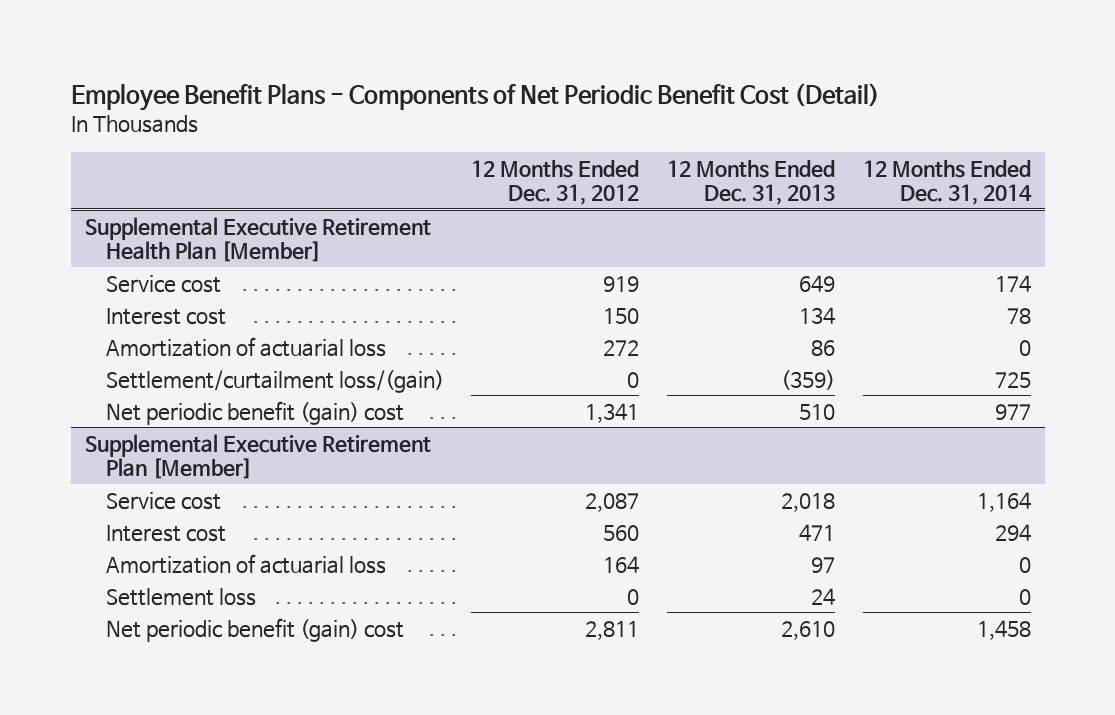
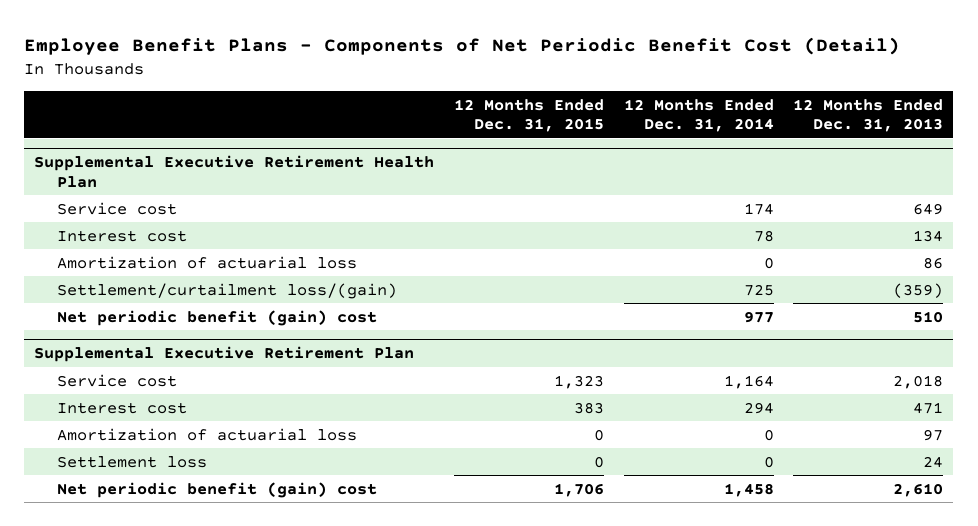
- | 12 Months Ended Dec. 31, 2012 | 12 Months Ended Dec. 31, 2013 | 12 Months Ended Dec. 31, 2014
+ | 12 Months Ended Dec. 31, 2015 | 12 Months Ended Dec. 31, 2014 | 12 Months Ended Dec. 31, 2013
- Supplemental Executive Retirement Health Plan [Member]
+ Supplemental Executive Retirement Health Plan
- Supplemental Executive Retirement Plan [Member]
+ Supplemental Executive Retirement Plan

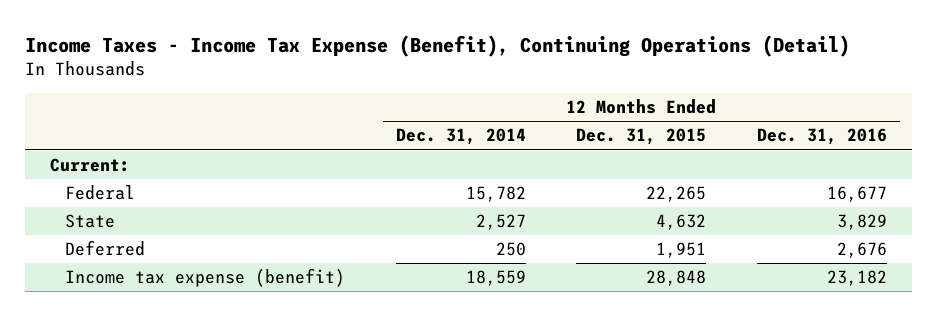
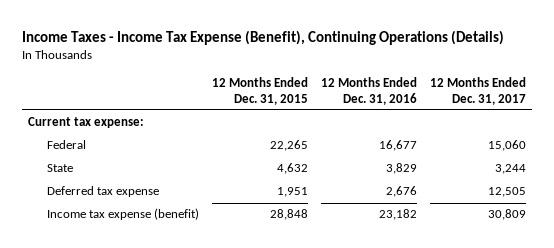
- Income Taxes - Income Tax Expense (Benefit), Continuing Operations (Detail)
+ Income Taxes - Income Tax Expense (Benefit), Continuing Operations (Details)
- | 12 Months Ended Dec. 31, 2014 | 12 Months Ended Dec. 31, 2015 | 12 Months Ended Dec. 31, 2016
+ | 12 Months Ended Dec. 31, 2015 | 12 Months Ended Dec. 31, 2016 | 12 Months Ended Dec. 31, 2017
- Current:
+ Current tax expense:
- Deferred | 250 | 1,951 | 2,676
+ Deferred tax expense | 1,951 | 2,676 | 12,505

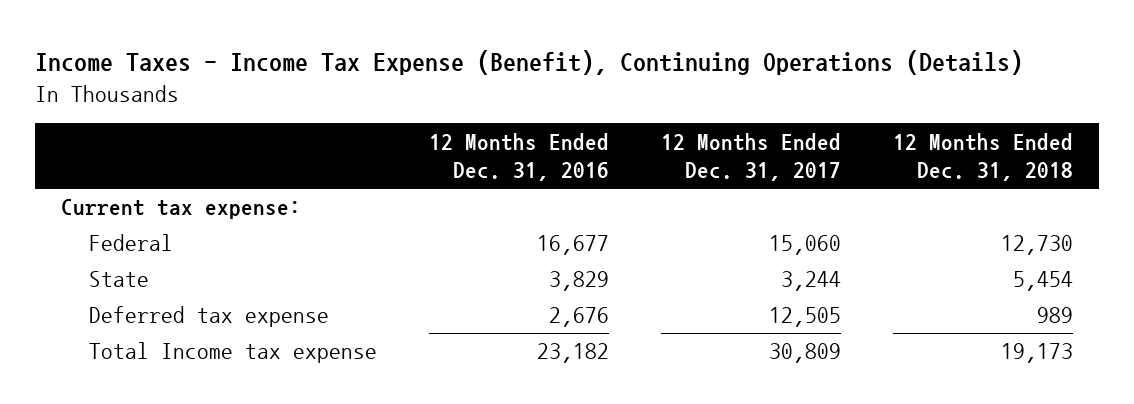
- | 12 Months Ended Dec. 31, 2015 | 12 Months Ended Dec. 31, 2016 | 12 Months Ended Dec. 31, 2017
+ | 12 Months Ended Dec. 31, 2016 | 12 Months Ended Dec. 31, 2017 | 12 Months Ended Dec. 31, 2018
- Income tax expense (benefit) | 28,848 | 23,182 | 30,809
+ Total Income tax expense | 23,182 | 30,809 | 19,173

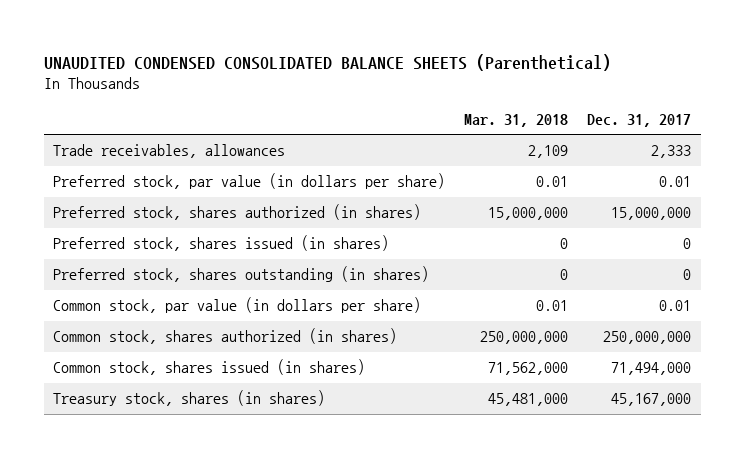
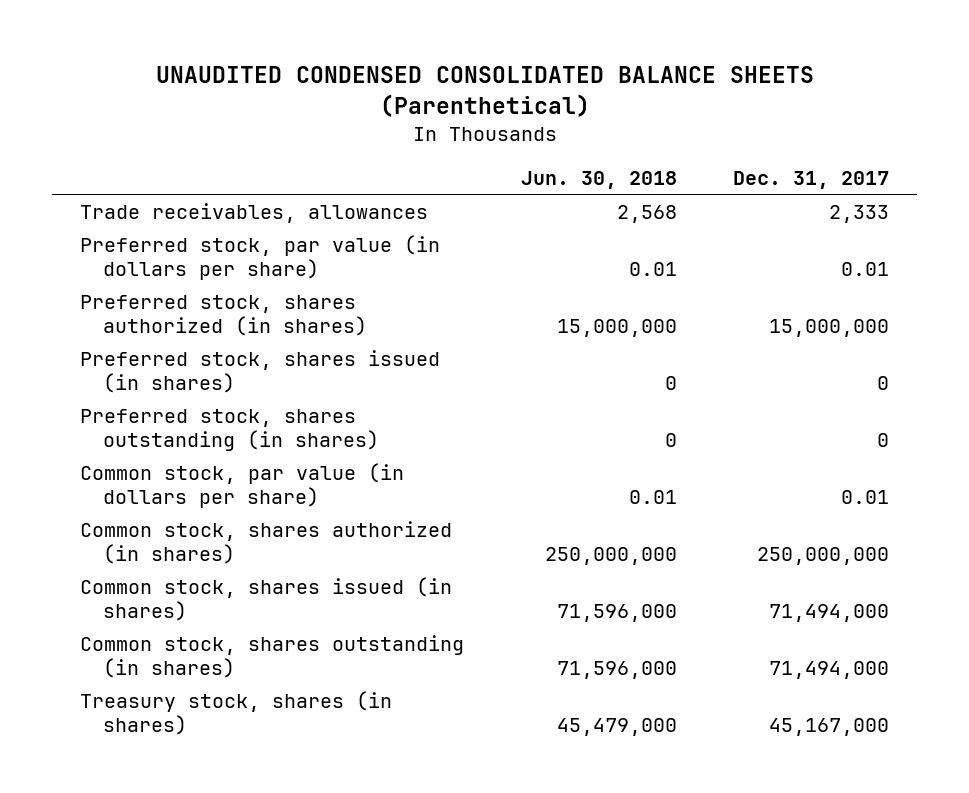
- | Mar. 31, 2018 | Dec. 31, 2017
+ | Jun. 30, 2018 | Dec. 31, 2017
+ Common stock, shares outstanding (in shares) | 71,596,000 | 71,494,000

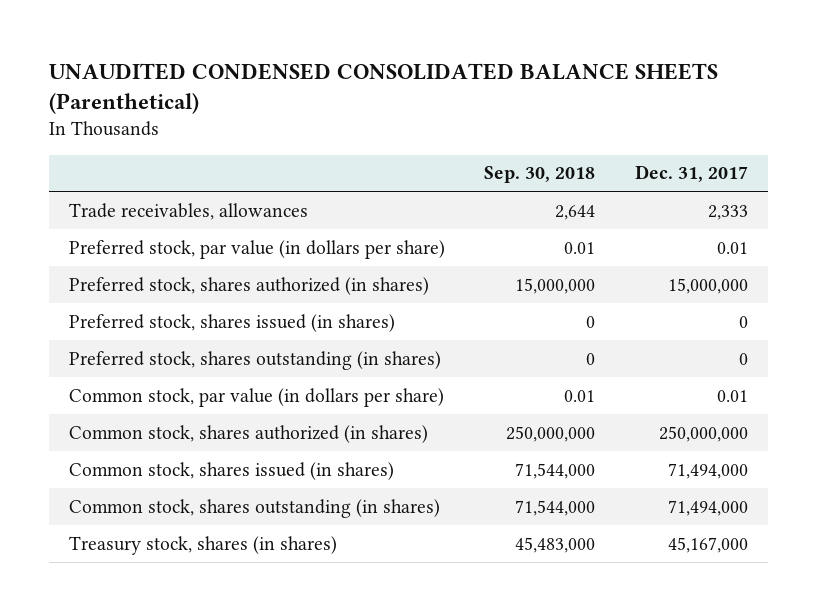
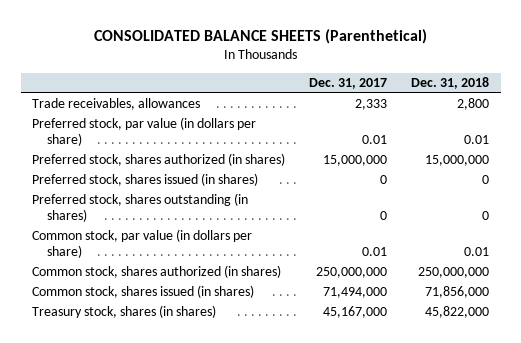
- UNAUDITED CONDENSED CONSOLIDATED BALANCE SHEETS (Parenthetical)
+ CONSOLIDATED BALANCE SHEETS (Parenthetical)
- | Sep. 30, 2018 | Dec. 31, 2017
+ | Dec. 31, 2017 | Dec. 31, 2018
- Common stock, shares outstanding (in shares) | 71,544,000 | 71,494,000

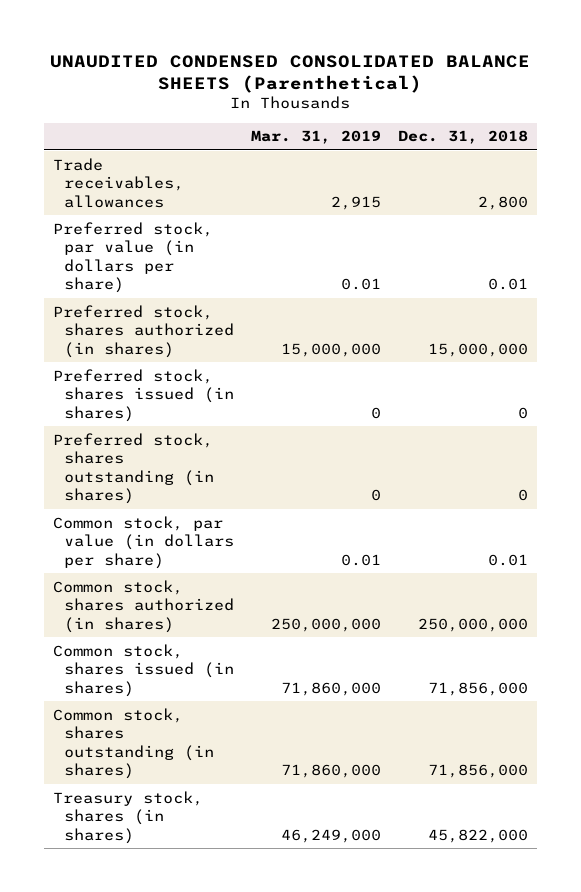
- CONSOLIDATED BALANCE SHEETS (Parenthetical)
+ UNAUDITED CONDENSED CONSOLIDATED BALANCE SHEETS (Parenthetical)
- | Dec. 31, 2017 | Dec. 31, 2018
+ | Mar. 31, 2019 | Dec. 31, 2018
+ Common stock, shares outstanding (in shares) | 71,860,000 | 71,856,000

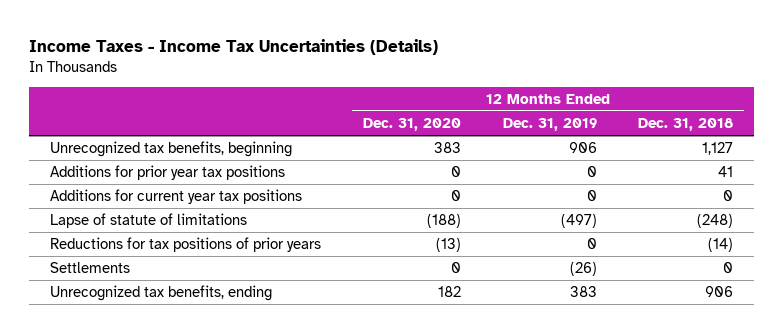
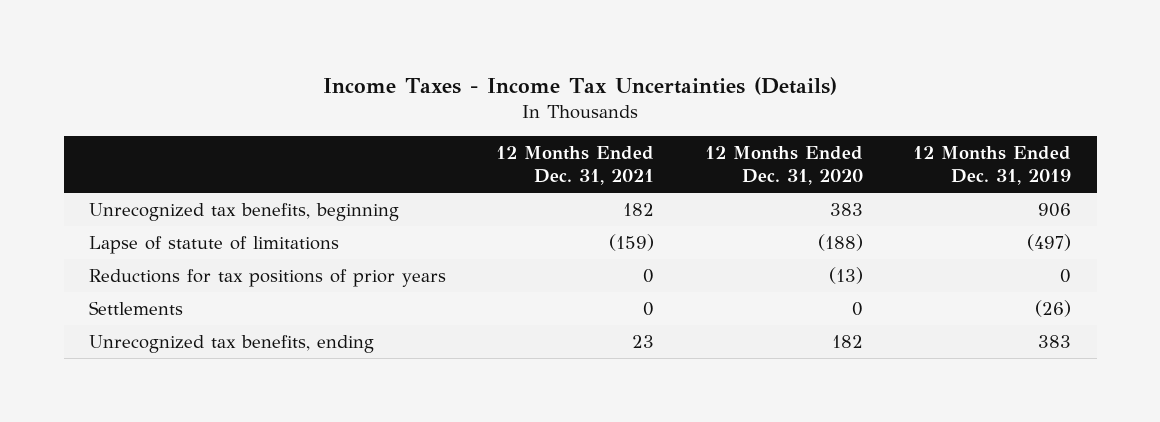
- | 12 Months Ended Dec. 31, 2020 | 12 Months Ended Dec. 31, 2019 | 12 Months Ended Dec. 31, 2018
+ | 12 Months Ended Dec. 31, 2021 | 12 Months Ended Dec. 31, 2020 | 12 Months Ended Dec. 31, 2019
- Additions for prior year tax positions | 0 | 0 | 41
- Additions for current year tax positions | 0 | 0 | 0

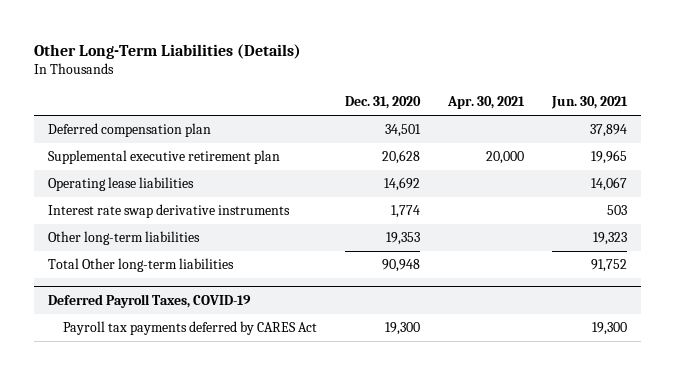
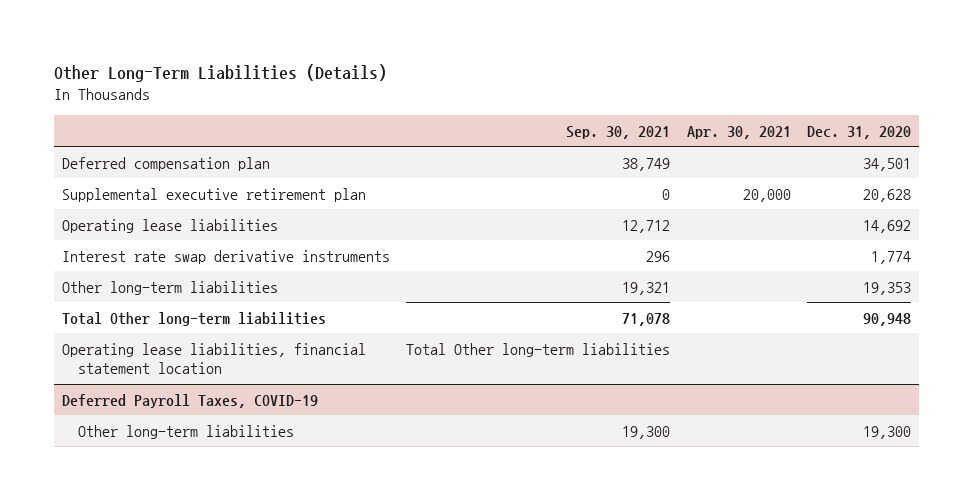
- | Dec. 31, 2020 | Apr. 30, 2021 | Jun. 30, 2021
+ | Sep. 30, 2021 | Apr. 30, 2021 | Dec. 31, 2020
+ Operating lease liabilities, financial statement location | Total Other long-term liabilities | |
@ Deferred Payroll Taxes, COVID-19
- Payroll tax payments deferred by CARES Act | 19,300 | | 19,300
+ Other long-term liabilities | 19,300 | | 19,300

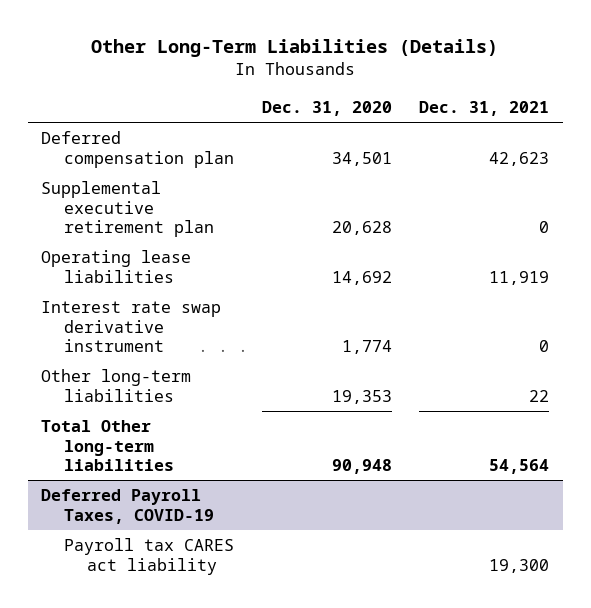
- | Sep. 30, 2021 | Apr. 30, 2021 | Dec. 31, 2020
+ | Dec. 31, 2020 | Dec. 31, 2021
- Interest rate swap derivative instruments | 296 | | 1,774
+ Interest rate swap derivative instrument | 1,774 | 0
- Operating lease liabilities, financial statement location | Total Other long-term liabilities | |
@ Deferred Payroll Taxes, COVID-19
- Other long-term liabilities | 19,300 | | 19,300
+ Payroll tax CARES act liability | | 19,300

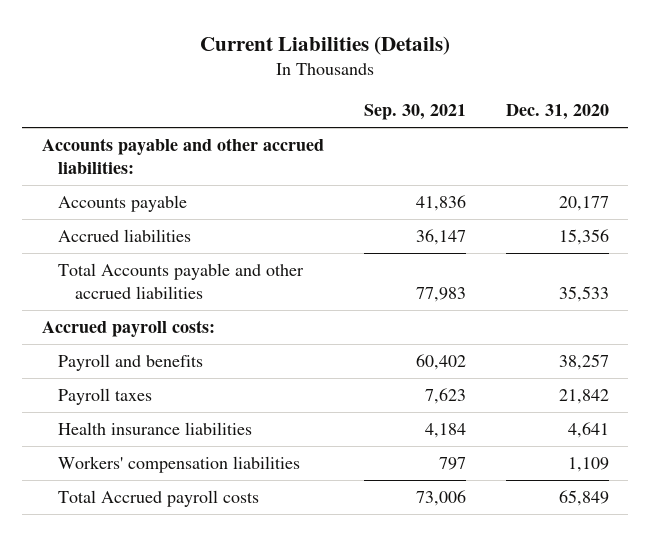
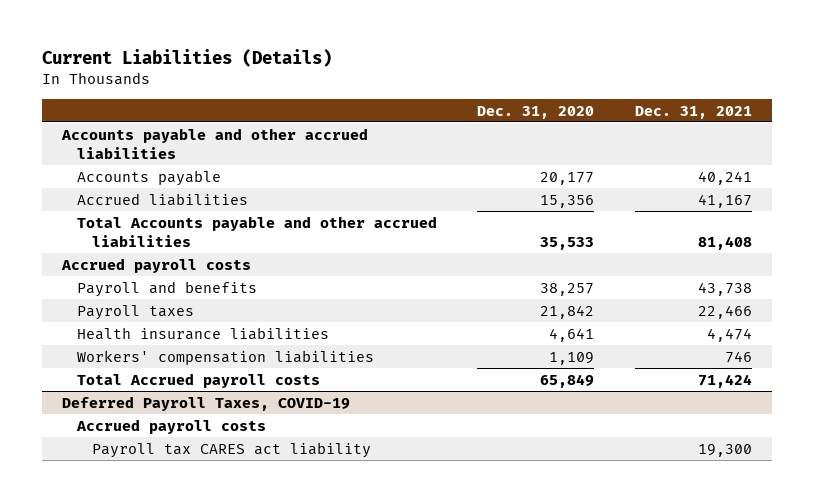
- | Sep. 30, 2021 | Dec. 31, 2020
+ | Dec. 31, 2020 | Dec. 31, 2021
- Accounts payable and other accrued liabilities:
+ Accounts payable and other accrued liabilities
- Accrued payroll costs:
+ Accrued payroll costs
+ Deferred Payroll Taxes, COVID-19
+ Accrued payroll costs
+ Payroll tax CARES act liability | | 19,300

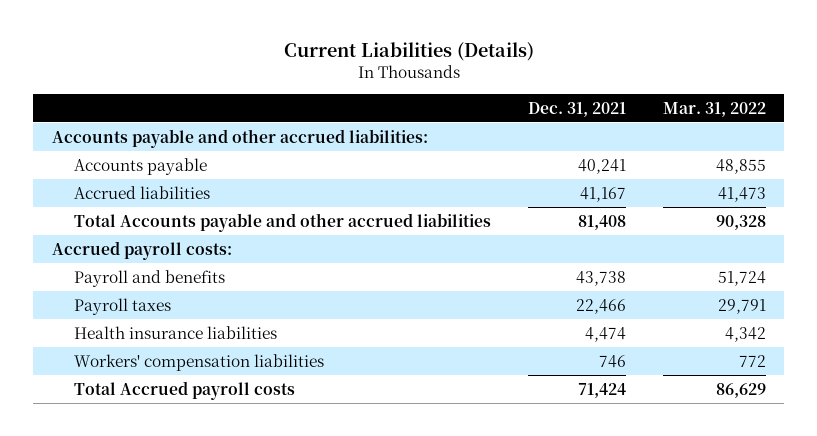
- | Dec. 31, 2020 | Dec. 31, 2021
+ | Dec. 31, 2021 | Mar. 31, 2022
- Accounts payable and other accrued liabilities
+ Accounts payable and other accrued liabilities:
- Accrued payroll costs
+ Accrued payroll costs:
- Deferred Payroll Taxes, COVID-19
- Accrued payroll costs
- Payroll tax CARES act liability | | 19,300

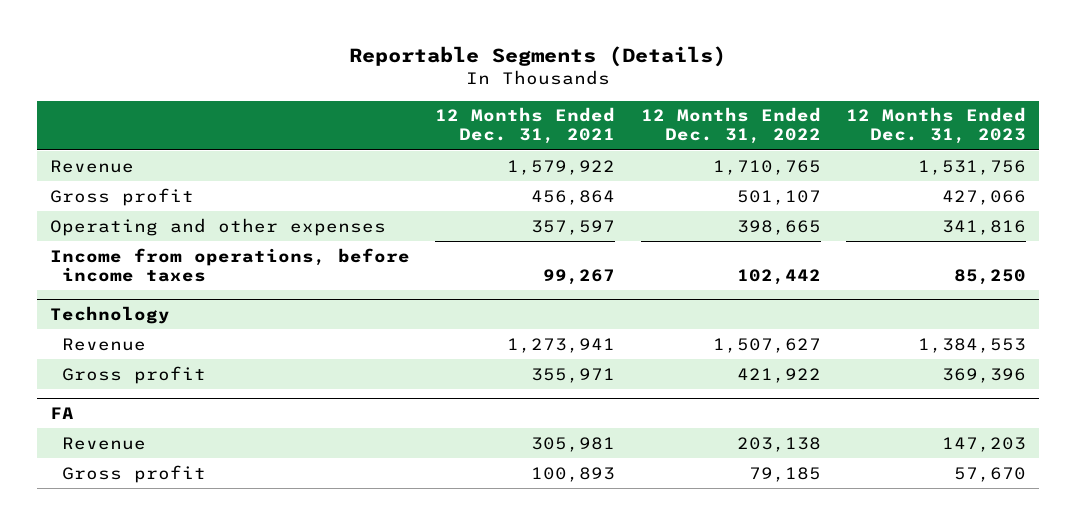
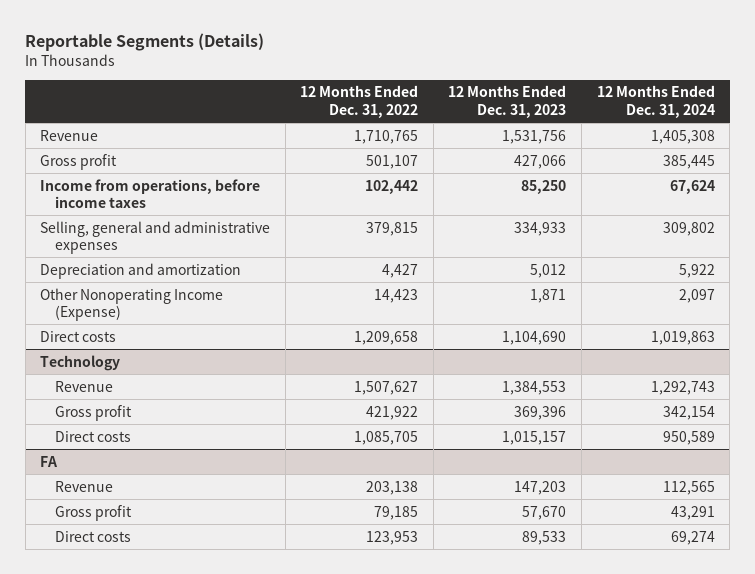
- | 12 Months Ended Dec. 31, 2021 | 12 Months Ended Dec. 31, 2022 | 12 Months Ended Dec. 31, 2023
+ | 12 Months Ended Dec. 31, 2022 | 12 Months Ended Dec. 31, 2023 | 12 Months Ended Dec. 31, 2024
- Operating and other expenses | 357,597 | 398,665 | 341,816
+ Selling, general and administrative expenses | 379,815 | 334,933 | 309,802
+ Depreciation and amortization | 4,427 | 5,012 | 5,922
+ Other Nonoperating Income (Expense) | 14,423 | 1,871 | 2,097
+ Direct costs | 1,209,658 | 1,104,690 | 1,019,863
@ Technology
+ Direct costs | 1,085,705 | 1,015,157 | 950,589
@ FA
+ Direct costs | 123,953 | 89,533 | 69,274

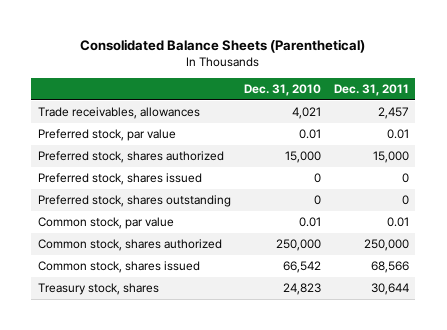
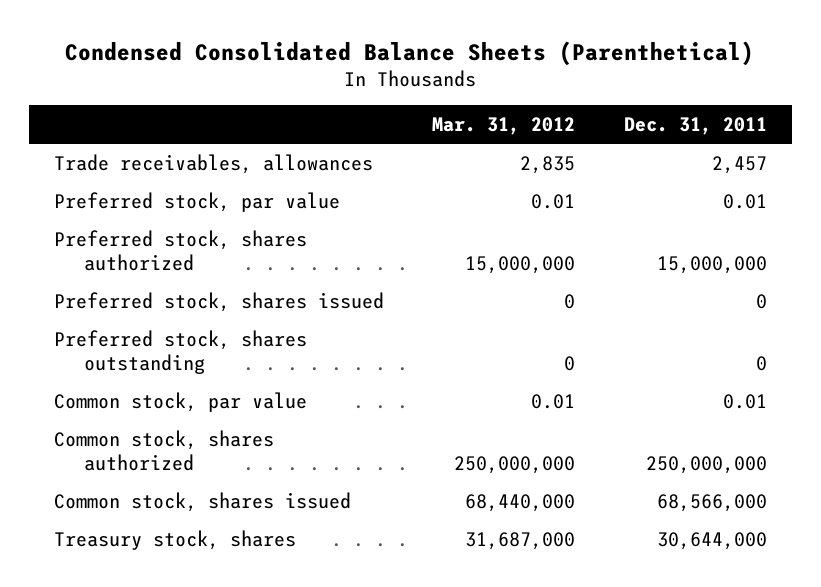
- Consolidated Balance Sheets (Parenthetical)
+ Condensed Consolidated Balance Sheets (Parenthetical)
- | Dec. 31, 2010 | Dec. 31, 2011
+ | Mar. 31, 2012 | Dec. 31, 2011
- Preferred stock, shares authorized | 15,000 | 15,000
+ Preferred stock, shares authorized | 15,000,000 | 15,000,000
- Common stock, shares authorized | 250,000 | 250,000
- Common stock, shares issued | 66,542 | 68,566
- Treasury stock, shares | 24,823 | 30,644
+ Common stock, shares authorized | 250,000,000 | 250,000,000
+ Common stock, shares issued | 68,440,000 | 68,566,000
+ Treasury stock, shares | 31,687,000 | 30,644,000

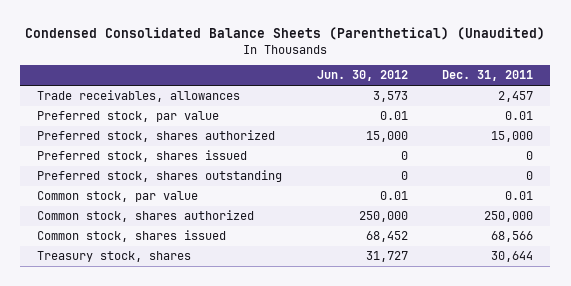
- Condensed Consolidated Balance Sheets (Parenthetical)
+ Condensed Consolidated Balance Sheets (Parenthetical) (Unaudited)
- | Mar. 31, 2012 | Dec. 31, 2011
+ | Jun. 30, 2012 | Dec. 31, 2011
- Preferred stock, shares authorized | 15,000,000 | 15,000,000
+ Preferred stock, shares authorized | 15,000 | 15,000
- Common stock, shares authorized | 250,000,000 | 250,000,000
- Common stock, shares issued | 68,440,000 | 68,566,000
- Treasury stock, shares | 31,687,000 | 30,644,000
+ Common stock, shares authorized | 250,000 | 250,000
+ Common stock, shares issued | 68,452 | 68,566
+ Treasury stock, shares | 31,727 | 30,644

